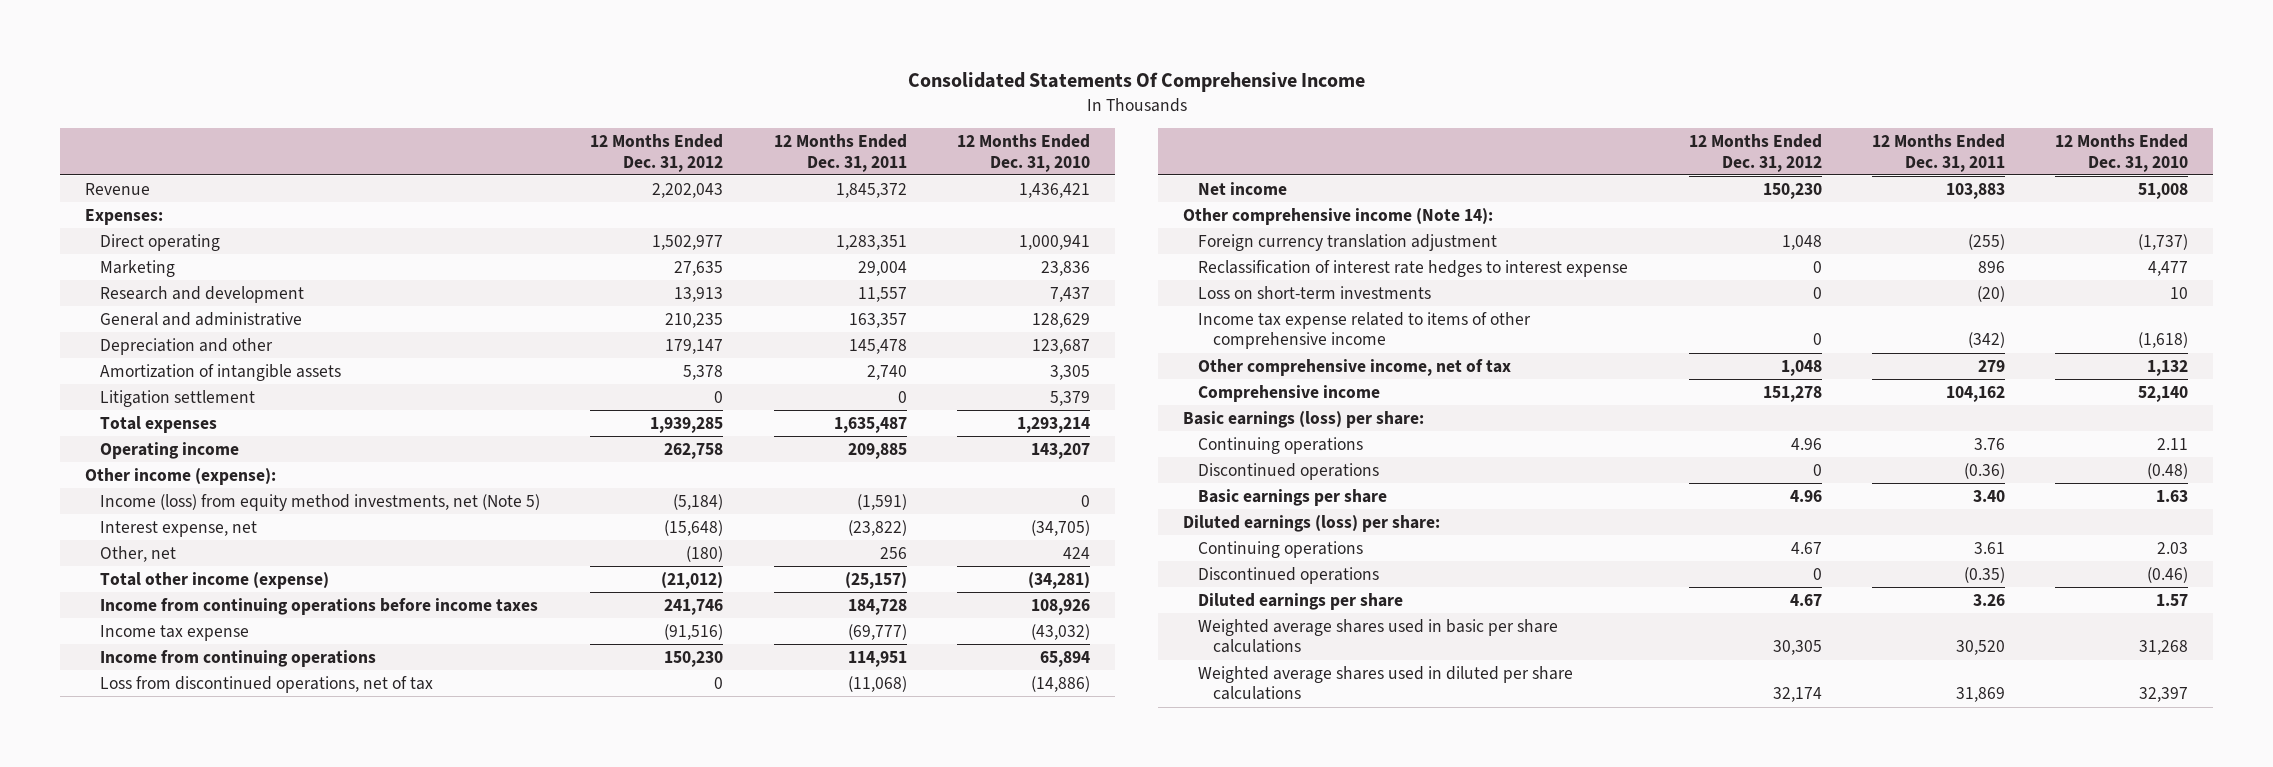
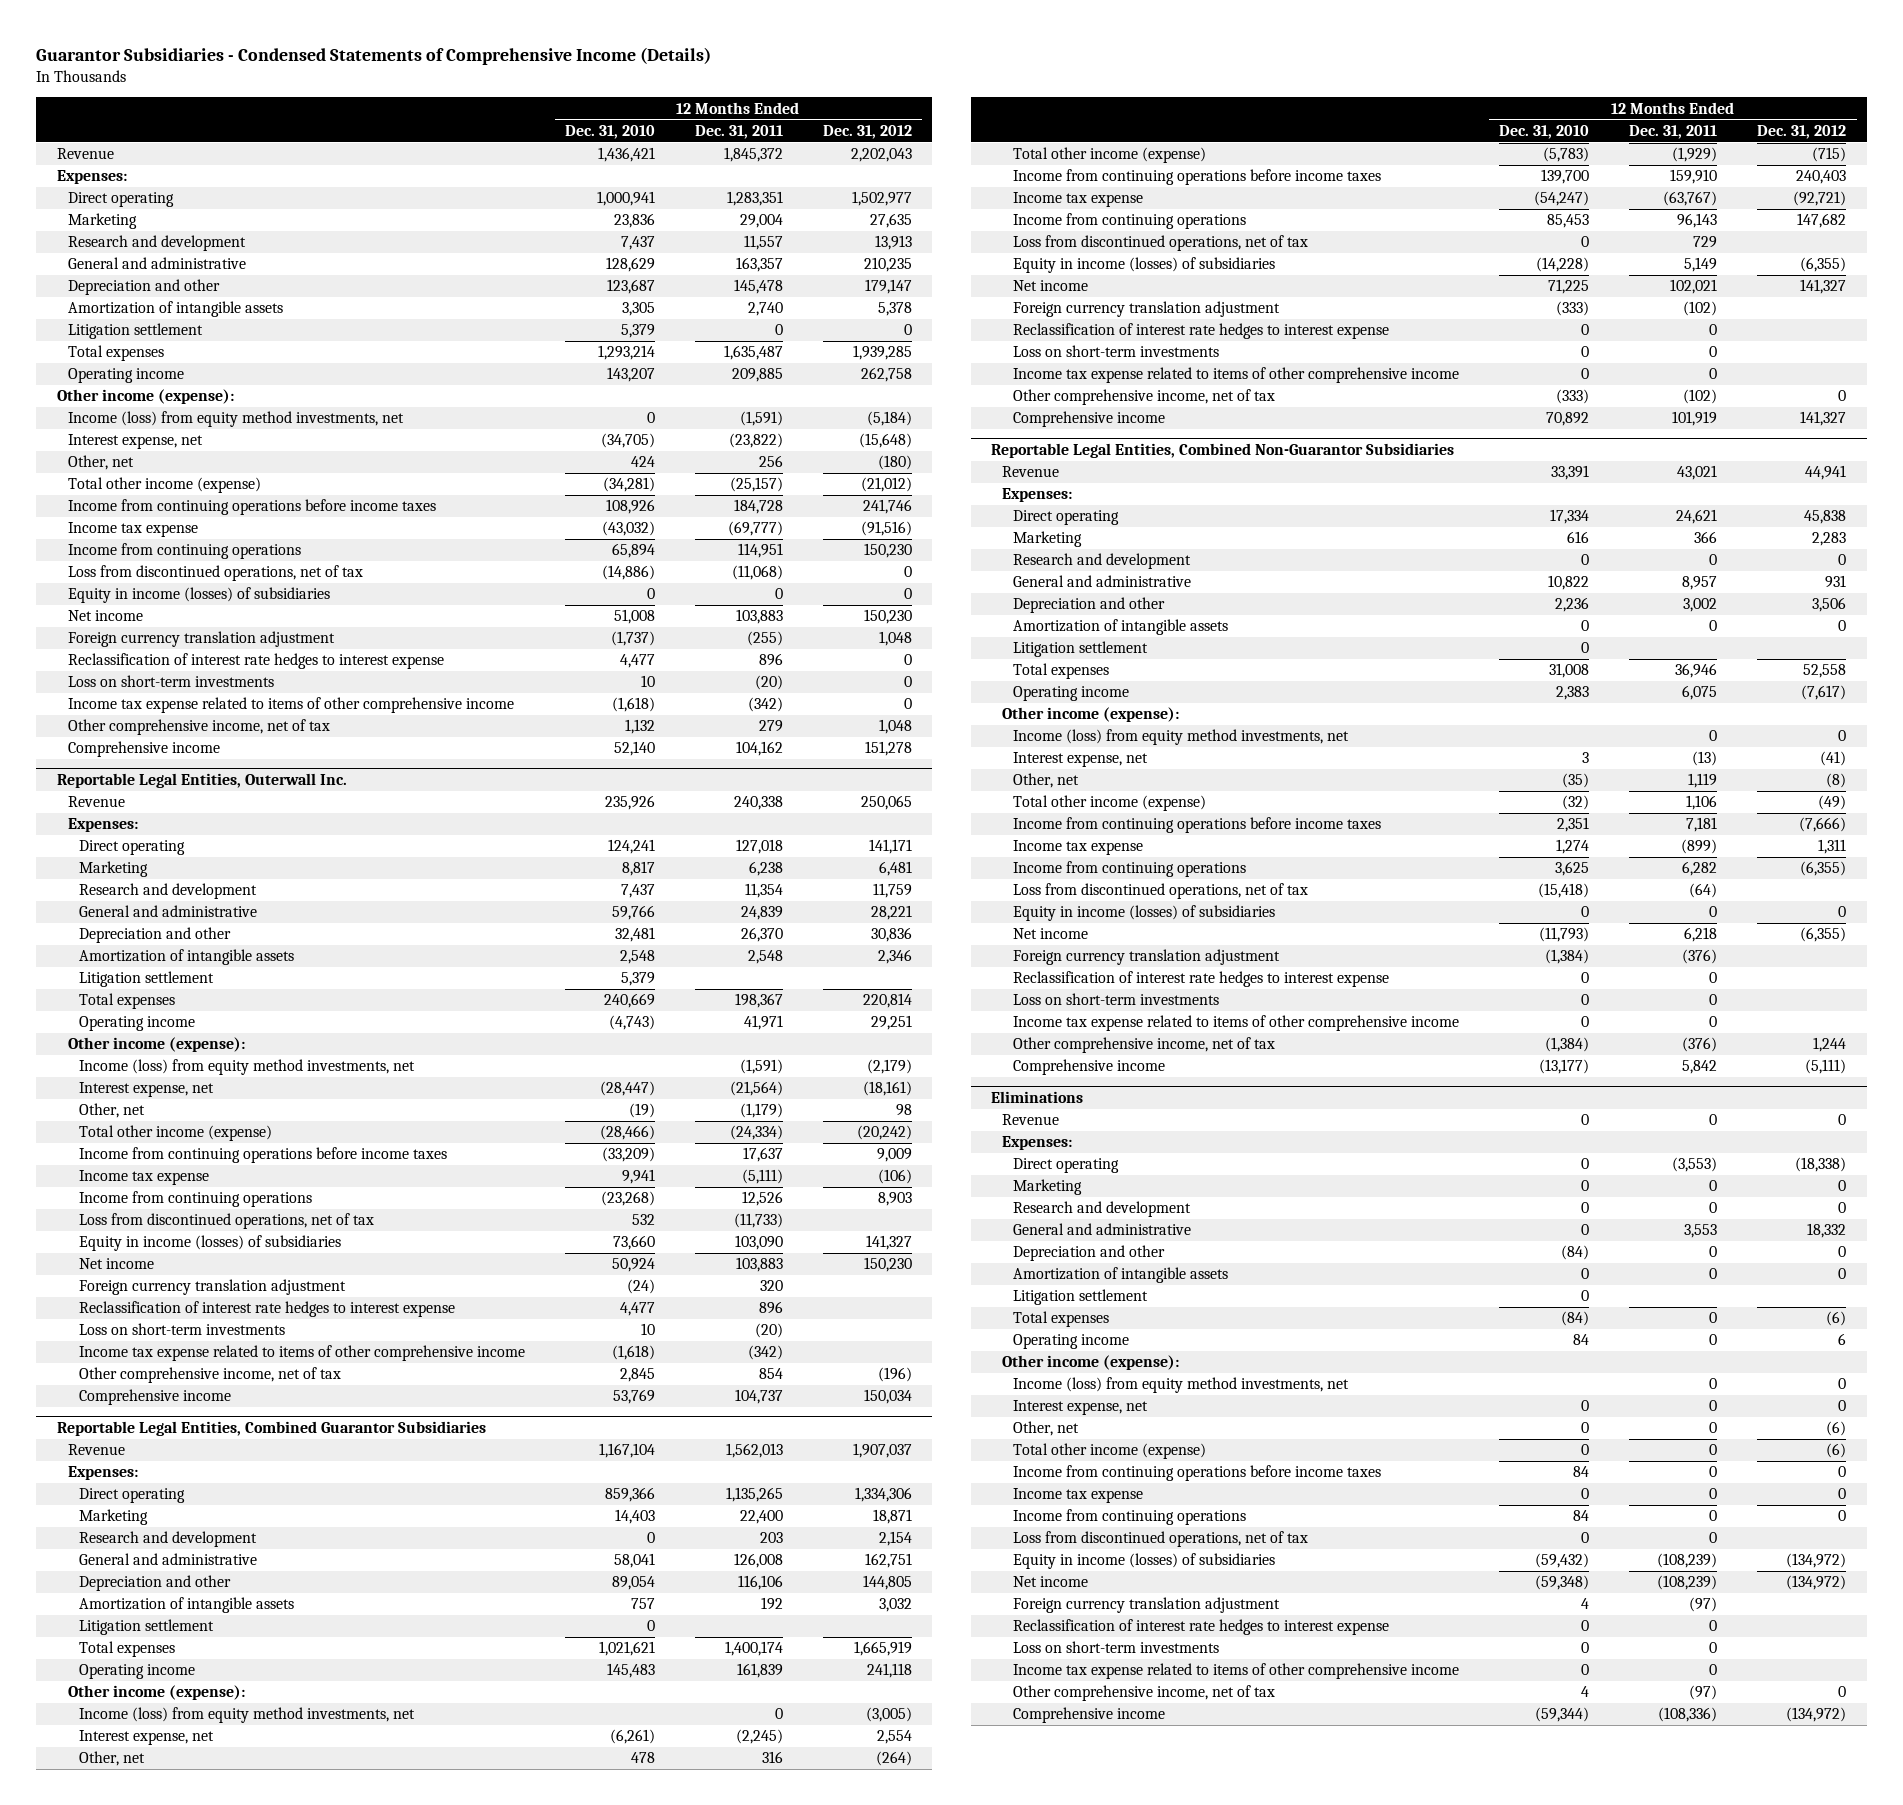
- Consolidated Statements Of Comprehensive Income
+ Guarantor Subsidiaries - Condensed Statements of Comprehensive Income (Details)
- | 12 Months Ended Dec. 31, 2012 | 12 Months Ended Dec. 31, 2011 | 12 Months Ended Dec. 31, 2010
+ | 12 Months Ended Dec. 31, 2010 | 12 Months Ended Dec. 31, 2011 | 12 Months Ended Dec. 31, 2012
- Income (loss) from equity method investments, net (Note 5) | (5,184) | (1,591) | 0
+ Income (loss) from equity method investments, net | 0 | (1,591) | (5,184)
+ Equity in income (losses) of subsidiaries | 0 | 0 | 0
- Other comprehensive income (Note 14):
- Basic earnings (loss) per share:
- Continuing operations | 4.96 | 3.76 | 2.11
- Discontinued operations | 0 | (0.36) | (0.48)
- Basic earnings per share | 4.96 | 3.40 | 1.63
- Diluted earnings (loss) per share:
- Continuing operations | 4.67 | 3.61 | 2.03
- Discontinued operations | 0 | (0.35) | (0.46)
- Diluted earnings per share | 4.67 | 3.26 | 1.57
- Weighted average shares used in basic per share calculations | 30,305 | 30,520 | 31,268
- Weighted average shares used in diluted per share calculations | 32,174 | 31,869 | 32,397
+ Reportable Legal Entities, Outerwall Inc.
+ Revenue | 235,926 | 240,338 | 250,065
+ Expenses:
+ Direct operating | 124,241 | 127,018 | 141,171
+ Marketing | 8,817 | 6,238 | 6,481
+ Research and development | 7,437 | 11,354 | 11,759
+ General and administrative | 59,766 | 24,839 | 28,221
+ Depreciation and other | 32,481 | 26,370 | 30,836
+ Amortization of intangible assets | 2,548 | 2,548 | 2,346
+ Litigation settlement | 5,379 | |
+ Total expenses | 240,669 | 198,367 | 220,814
+ Operating income | (4,743) | 41,971 | 29,251
+ Other income (expense):
+ Income (loss) from equity method investments, net | | (1,591) | (2,179)
+ Interest expense, net | (28,447) | (21,564) | (18,161)
+ Other, net | (19) | (1,179) | 98
+ Total other income (expense) | (28,466) | (24,334) | (20,242)
+ Income from continuing operations before income taxes | (33,209) | 17,637 | 9,009
+ Income tax expense | 9,941 | (5,111) | (106)
+ Income from continuing operations | (23,268) | 12,526 | 8,903
+ Loss from discontinued operations, net of tax | 532 | (11,733) |
+ Equity in income (losses) of subsidiaries | 73,660 | 103,090 | 141,327
+ Net income | 50,924 | 103,883 | 150,230
+ Foreign currency translation adjustment | (24) | 320 |
+ Reclassification of interest rate hedges to interest expense | 4,477 | 896 |
+ Loss on short-term investments | 10 | (20) |
+ Income tax expense related to items of other comprehensive income | (1,618) | (342) |
+ Other comprehensive income, net of tax | 2,845 | 854 | (196)
+ Comprehensive income | 53,769 | 104,737 | 150,034
+ Reportable Legal Entities, Combined Guarantor Subsidiaries
+ Revenue | 1,167,104 | 1,562,013 | 1,907,037
+ Expenses:
+ Direct operating | 859,366 | 1,135,265 | 1,334,306
+ Marketing | 14,403 | 22,400 | 18,871
+ Research and development | 0 | 203 | 2,154
+ General and administrative | 58,041 | 126,008 | 162,751
+ Depreciation and other | 89,054 | 116,106 | 144,805
+ Amortization of intangible assets | 757 | 192 | 3,032
+ Litigation settlement | 0 | |
+ Total expenses | 1,021,621 | 1,400,174 | 1,665,919
+ Operating income | 145,483 | 161,839 | 241,118
+ Other income (expense):
+ Income (loss) from equity method investments, net | | 0 | (3,005)
+ Interest expense, net | (6,261) | (2,245) | 2,554
+ Other, net | 478 | 316 | (264)
+ Total other income (expense) | (5,783) | (1,929) | (715)
+ Income from continuing operations before income taxes | 139,700 | 159,910 | 240,403
+ Income tax expense | (54,247) | (63,767) | (92,721)
+ Income from continuing operations | 85,453 | 96,143 | 147,682
+ Loss from discontinued operations, net of tax | 0 | 729 |
+ Equity in income (losses) of subsidiaries | (14,228) | 5,149 | (6,355)
+ Net income | 71,225 | 102,021 | 141,327
+ Foreign currency translation adjustment | (333) | (102) |
+ Reclassification of interest rate hedges to interest expense | 0 | 0 |
+ Loss on short-term investments | 0 | 0 |
+ Income tax expense related to items of other comprehensive income | 0 | 0 |
+ Other comprehensive income, net of tax | (333) | (102) | 0
+ Comprehensive income | 70,892 | 101,919 | 141,327
+ Reportable Legal Entities, Combined Non-Guarantor Subsidiaries
+ Revenue | 33,391 | 43,021 | 44,941
+ Expenses:
+ Direct operating | 17,334 | 24,621 | 45,838
+ Marketing | 616 | 366 | 2,283
+ Research and development | 0 | 0 | 0
+ General and administrative | 10,822 | 8,957 | 931
+ Depreciation and other | 2,236 | 3,002 | 3,506
+ Amortization of intangible assets | 0 | 0 | 0
+ Litigation settlement | 0 | |
+ Total expenses | 31,008 | 36,946 | 52,558
+ Operating income | 2,383 | 6,075 | (7,617)
+ Other income (expense):
+ Income (loss) from equity method investments, net | | 0 | 0
+ Interest expense, net | 3 | (13) | (41)
+ Other, net | (35) | 1,119 | (8)
+ Total other income (expense) | (32) | 1,106 | (49)
+ Income from continuing operations before income taxes | 2,351 | 7,181 | (7,666)
+ Income tax expense | 1,274 | (899) | 1,311
+ Income from continuing operations | 3,625 | 6,282 | (6,355)
+ Loss from discontinued operations, net of tax | (15,418) | (64) |
+ Equity in income (losses) of subsidiaries | 0 | 0 | 0
+ Net income | (11,793) | 6,218 | (6,355)
+ Foreign currency translation adjustment | (1,384) | (376) |
+ Reclassification of interest rate hedges to interest expense | 0 | 0 |
+ Loss on short-term investments | 0 | 0 |
+ Income tax expense related to items of other comprehensive income | 0 | 0 |
+ Other comprehensive income, net of tax | (1,384) | (376) | 1,244
+ Comprehensive income | (13,177) | 5,842 | (5,111)
+ Eliminations
+ Revenue | 0 | 0 | 0
+ Expenses:
+ Direct operating | 0 | (3,553) | (18,338)
+ Marketing | 0 | 0 | 0
+ Research and development | 0 | 0 | 0
+ General and administrative | 0 | 3,553 | 18,332
+ Depreciation and other | (84) | 0 | 0
+ Amortization of intangible assets | 0 | 0 | 0
+ Litigation settlement | 0 | |
+ Total expenses | (84) | 0 | (6)
+ Operating income | 84 | 0 | 6
+ Other income (expense):
+ Income (loss) from equity method investments, net | | 0 | 0
+ Interest expense, net | 0 | 0 | 0
+ Other, net | 0 | 0 | (6)
+ Total other income (expense) | 0 | 0 | (6)
+ Income from continuing operations before income taxes | 84 | 0 | 0
+ Income tax expense | 0 | 0 | 0
+ Income from continuing operations | 84 | 0 | 0
+ Loss from discontinued operations, net of tax | 0 | 0 |
+ Equity in income (losses) of subsidiaries | (59,432) | (108,239) | (134,972)
+ Net income | (59,348) | (108,239) | (134,972)
+ Foreign currency translation adjustment | 4 | (97) |
+ Reclassification of interest rate hedges to interest expense | 0 | 0 |
+ Loss on short-term investments | 0 | 0 |
+ Income tax expense related to items of other comprehensive income | 0 | 0 |
+ Other comprehensive income, net of tax | 4 | (97) | 0
+ Comprehensive income | (59,344) | (108,336) | (134,972)

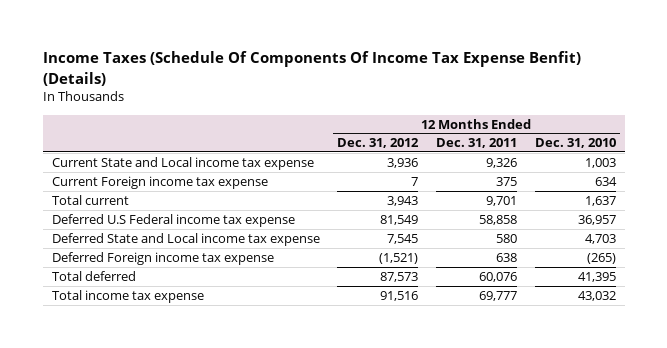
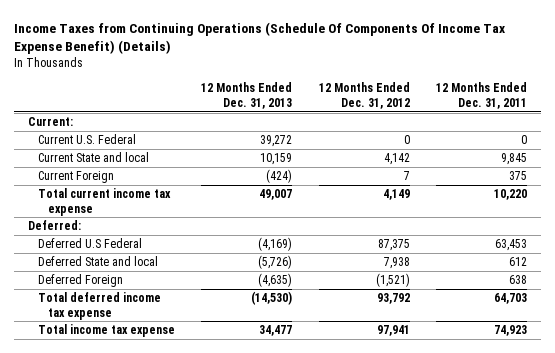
- Income Taxes (Schedule Of Components Of Income Tax Expense Benfit) (Details)
+ Income Taxes from Continuing Operations (Schedule Of Components Of Income Tax Expense Benefit) (Details)
- | 12 Months Ended Dec. 31, 2012 | 12 Months Ended Dec. 31, 2011 | 12 Months Ended Dec. 31, 2010
+ | 12 Months Ended Dec. 31, 2013 | 12 Months Ended Dec. 31, 2012 | 12 Months Ended Dec. 31, 2011
- Current State and Local income tax expense | 3,936 | 9,326 | 1,003
- Current Foreign income tax expense | 7 | 375 | 634
- Total current | 3,943 | 9,701 | 1,637
- Deferred U.S Federal income tax expense | 81,549 | 58,858 | 36,957
- Deferred State and Local income tax expense | 7,545 | 580 | 4,703
- Deferred Foreign income tax expense | (1,521) | 638 | (265)
- Total deferred | 87,573 | 60,076 | 41,395
- Total income tax expense | 91,516 | 69,777 | 43,032
+ Current:
+ Current U.S. Federal | 39,272 | 0 | 0
+ Current State and local | 10,159 | 4,142 | 9,845
+ Current Foreign | (424) | 7 | 375
+ Total current income tax expense | 49,007 | 4,149 | 10,220
+ Deferred:
+ Deferred U.S Federal | (4,169) | 87,375 | 63,453
+ Deferred State and local | (5,726) | 7,938 | 612
+ Deferred Foreign | (4,635) | (1,521) | 638
+ Total deferred income tax expense | (14,530) | 93,792 | 64,703
+ Total income tax expense | 34,477 | 97,941 | 74,923

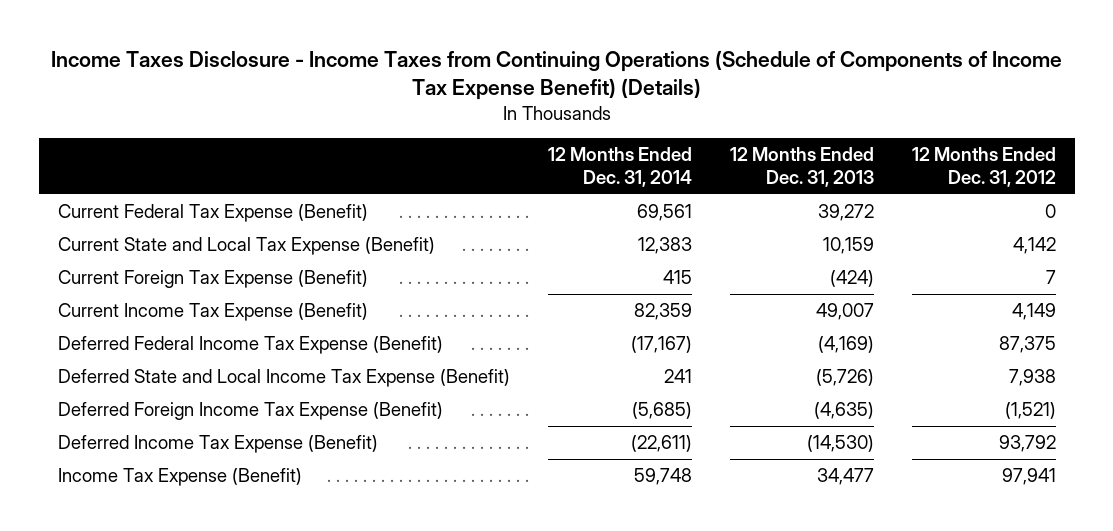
- Income Taxes from Continuing Operations (Schedule Of Components Of Income Tax Expense Benefit) (Details)
+ Income Taxes Disclosure - Income Taxes from Continuing Operations (Schedule of Components of Income Tax Expense Benefit) (Details)
- | 12 Months Ended Dec. 31, 2013 | 12 Months Ended Dec. 31, 2012 | 12 Months Ended Dec. 31, 2011
+ | 12 Months Ended Dec. 31, 2014 | 12 Months Ended Dec. 31, 2013 | 12 Months Ended Dec. 31, 2012
- Current:
- Current U.S. Federal | 39,272 | 0 | 0
- Current State and local | 10,159 | 4,142 | 9,845
- Current Foreign | (424) | 7 | 375
- Total current income tax expense | 49,007 | 4,149 | 10,220
- Deferred:
- Deferred U.S Federal | (4,169) | 87,375 | 63,453
- Deferred State and local | (5,726) | 7,938 | 612
- Deferred Foreign | (4,635) | (1,521) | 638
- Total deferred income tax expense | (14,530) | 93,792 | 64,703
- Total income tax expense | 34,477 | 97,941 | 74,923
+ Current Federal Tax Expense (Benefit) | 69,561 | 39,272 | 0
+ Current State and Local Tax Expense (Benefit) | 12,383 | 10,159 | 4,142
+ Current Foreign Tax Expense (Benefit) | 415 | (424) | 7
+ Current Income Tax Expense (Benefit) | 82,359 | 49,007 | 4,149
+ Deferred Federal Income Tax Expense (Benefit) | (17,167) | (4,169) | 87,375
+ Deferred State and Local Income Tax Expense (Benefit) | 241 | (5,726) | 7,938
+ Deferred Foreign Income Tax Expense (Benefit) | (5,685) | (4,635) | (1,521)
+ Deferred Income Tax Expense (Benefit) | (22,611) | (14,530) | 93,792
+ Income Tax Expense (Benefit) | 59,748 | 34,477 | 97,941

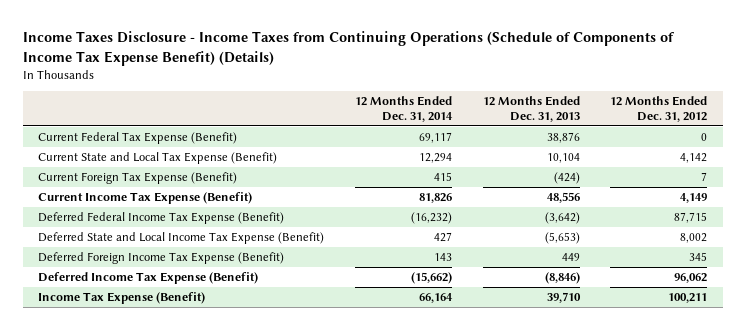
- Current Federal Tax Expense (Benefit) | 69,561 | 39,272 | 0
- Current State and Local Tax Expense (Benefit) | 12,383 | 10,159 | 4,142
+ Current Federal Tax Expense (Benefit) | 69,117 | 38,876 | 0
+ Current State and Local Tax Expense (Benefit) | 12,294 | 10,104 | 4,142
- Current Income Tax Expense (Benefit) | 82,359 | 49,007 | 4,149
- Deferred Federal Income Tax Expense (Benefit) | (17,167) | (4,169) | 87,375
- Deferred State and Local Income Tax Expense (Benefit) | 241 | (5,726) | 7,938
- Deferred Foreign Income Tax Expense (Benefit) | (5,685) | (4,635) | (1,521)
- Deferred Income Tax Expense (Benefit) | (22,611) | (14,530) | 93,792
- Income Tax Expense (Benefit) | 59,748 | 34,477 | 97,941
+ Current Income Tax Expense (Benefit) | 81,826 | 48,556 | 4,149
+ Deferred Federal Income Tax Expense (Benefit) | (16,232) | (3,642) | 87,715
+ Deferred State and Local Income Tax Expense (Benefit) | 427 | (5,653) | 8,002
+ Deferred Foreign Income Tax Expense (Benefit) | 143 | 449 | 345
+ Deferred Income Tax Expense (Benefit) | (15,662) | (8,846) | 96,062
+ Income Tax Expense (Benefit) | 66,164 | 39,710 | 100,211

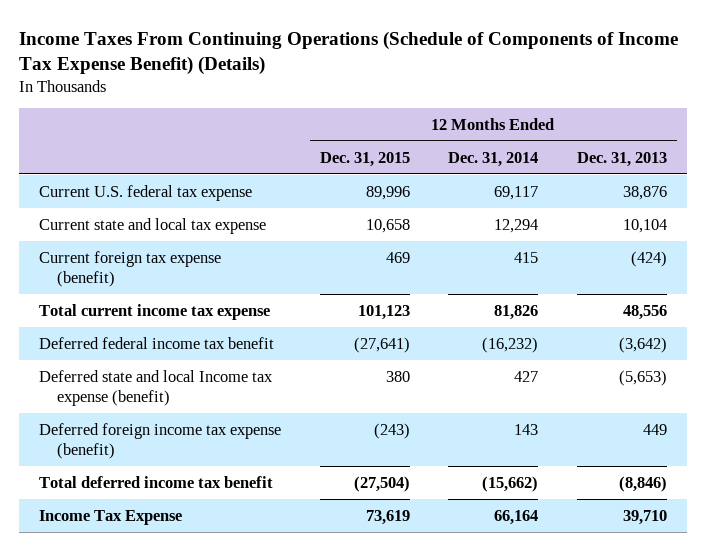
- Income Taxes Disclosure - Income Taxes from Continuing Operations (Schedule of Components of Income Tax Expense Benefit) (Details)
+ Income Taxes From Continuing Operations (Schedule of Components of Income Tax Expense Benefit) (Details)
- | 12 Months Ended Dec. 31, 2014 | 12 Months Ended Dec. 31, 2013 | 12 Months Ended Dec. 31, 2012
+ | 12 Months Ended Dec. 31, 2015 | 12 Months Ended Dec. 31, 2014 | 12 Months Ended Dec. 31, 2013
- Current Federal Tax Expense (Benefit) | 69,117 | 38,876 | 0
- Current State and Local Tax Expense (Benefit) | 12,294 | 10,104 | 4,142
- Current Foreign Tax Expense (Benefit) | 415 | (424) | 7
- Current Income Tax Expense (Benefit) | 81,826 | 48,556 | 4,149
- Deferred Federal Income Tax Expense (Benefit) | (16,232) | (3,642) | 87,715
- Deferred State and Local Income Tax Expense (Benefit) | 427 | (5,653) | 8,002
- Deferred Foreign Income Tax Expense (Benefit) | 143 | 449 | 345
- Deferred Income Tax Expense (Benefit) | (15,662) | (8,846) | 96,062
- Income Tax Expense (Benefit) | 66,164 | 39,710 | 100,211
+ Current U.S. federal tax expense | 89,996 | 69,117 | 38,876
+ Current state and local tax expense | 10,658 | 12,294 | 10,104
+ Current foreign tax expense (benefit) | 469 | 415 | (424)
+ Total current income tax expense | 101,123 | 81,826 | 48,556
+ Deferred federal income tax benefit | (27,641) | (16,232) | (3,642)
+ Deferred state and local Income tax expense (benefit) | 380 | 427 | (5,653)
+ Deferred foreign income tax expense (benefit) | (243) | 143 | 449
+ Total deferred income tax benefit | (27,504) | (15,662) | (8,846)
+ Income Tax Expense | 73,619 | 66,164 | 39,710

